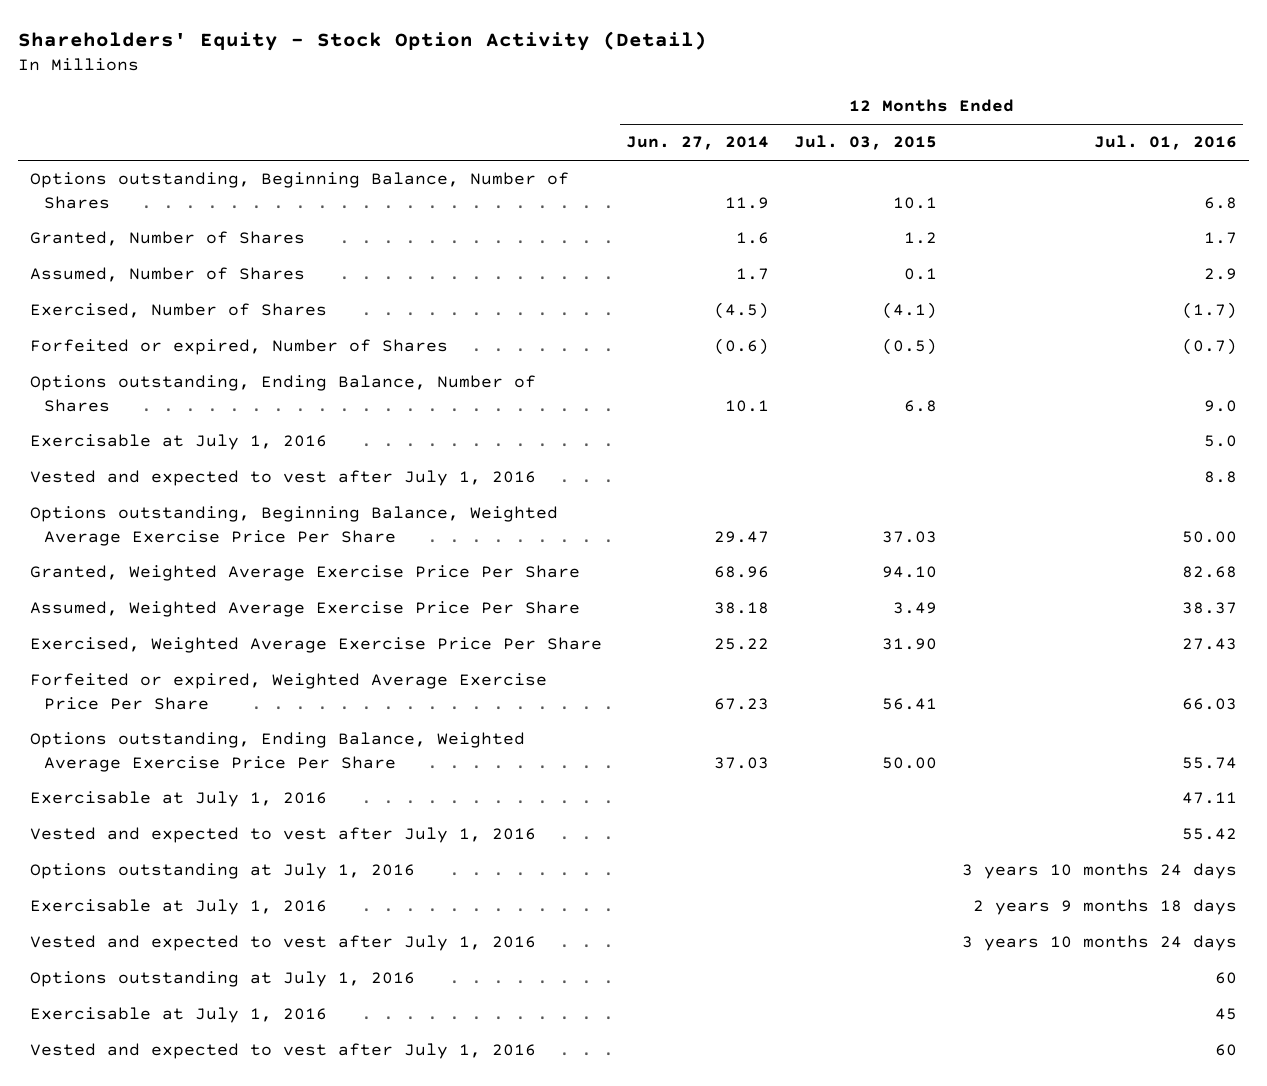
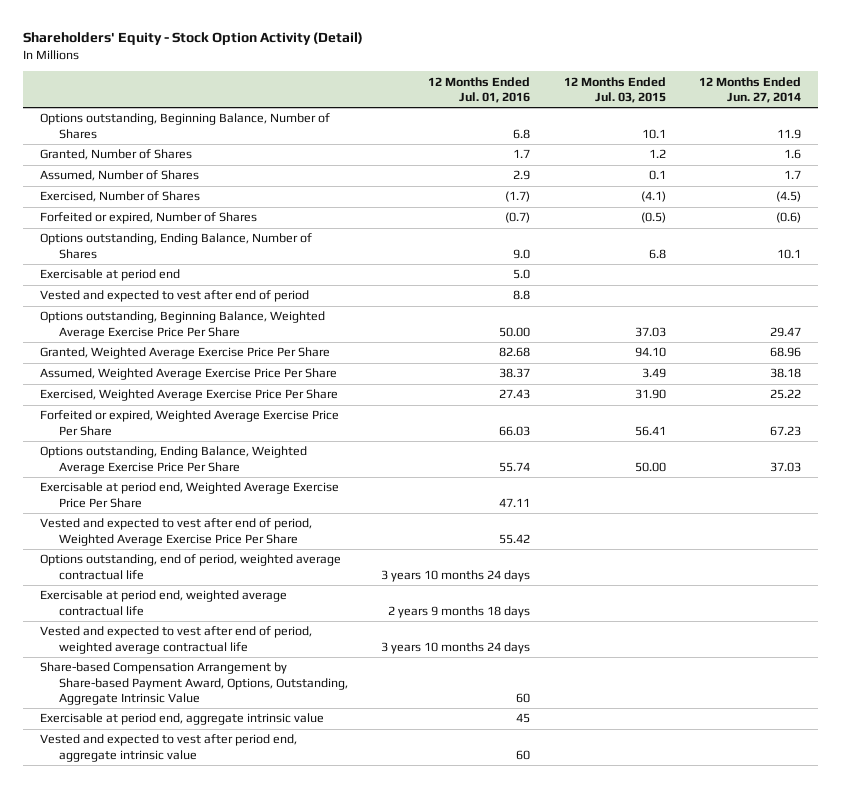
- | 12 Months Ended Jun. 27, 2014 | 12 Months Ended Jul. 03, 2015 | 12 Months Ended Jul. 01, 2016
+ | 12 Months Ended Jul. 01, 2016 | 12 Months Ended Jul. 03, 2015 | 12 Months Ended Jun. 27, 2014
- Exercisable at July 1, 2016 | | | 5.0
- Vested and expected to vest after July 1, 2016 | | | 8.8
+ Exercisable at period end | 5.0 | |
+ Vested and expected to vest after end of period | 8.8 | |
- Exercisable at July 1, 2016 | | | 47.11
- Vested and expected to vest after July 1, 2016 | | | 55.42
- Options outstanding at July 1, 2016 | | | 3 years 10 months 24 days
- Exercisable at July 1, 2016 | | | 2 years 9 months 18 days
- Vested and expected to vest after July 1, 2016 | | | 3 years 10 months 24 days
- Options outstanding at July 1, 2016 | | | 60
- Exercisable at July 1, 2016 | | | 45
- Vested and expected to vest after July 1, 2016 | | | 60
+ Exercisable at period end, Weighted Average Exercise Price Per Share | 47.11 | |
+ Vested and expected to vest after end of period, Weighted Average Exercise Price Per Share | 55.42 | |
+ Options outstanding, end of period, weighted average contractual life | 3 years 10 months 24 days | |
+ Exercisable at period end, weighted average contractual life | 2 years 9 months 18 days | |
+ Vested and expected to vest after end of period, weighted average contractual life | 3 years 10 months 24 days | |
+ Share-based Compensation Arrangement by Share-based Payment Award, Options, Outstanding, Aggregate Intrinsic Value | 60 | |
+ Exercisable at period end, aggregate intrinsic value | 45 | |
+ Vested and expected to vest after period end, aggregate intrinsic value | 60 | |

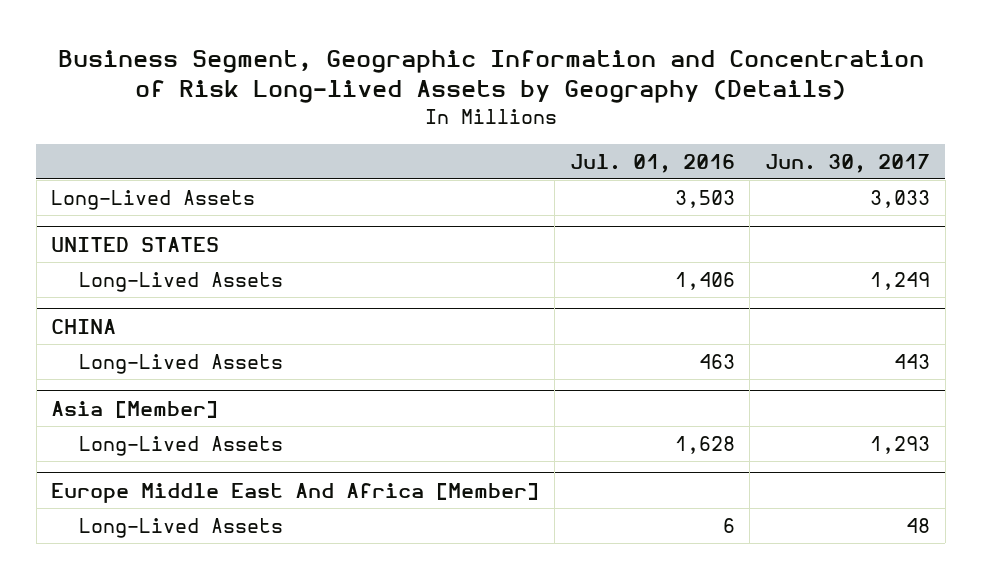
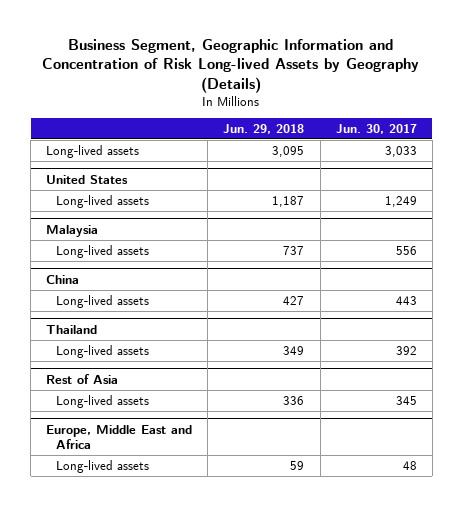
- | Jul. 01, 2016 | Jun. 30, 2017
+ | Jun. 29, 2018 | Jun. 30, 2017
- Long-Lived Assets | 3,503 | 3,033
- UNITED STATES
- Long-Lived Assets | 1,406 | 1,249
- CHINA
- Long-Lived Assets | 463 | 443
- Asia [Member]
- Long-Lived Assets | 1,628 | 1,293
- Europe Middle East And Africa [Member]
- Long-Lived Assets | 6 | 48
+ Long-lived assets | 3,095 | 3,033
+ United States
+ Long-lived assets | 1,187 | 1,249
+ Malaysia
+ Long-lived assets | 737 | 556
+ China
+ Long-lived assets | 427 | 443
+ Thailand
+ Long-lived assets | 349 | 392
+ Rest of Asia
+ Long-lived assets | 336 | 345
+ Europe, Middle East and Africa
+ Long-lived assets | 59 | 48

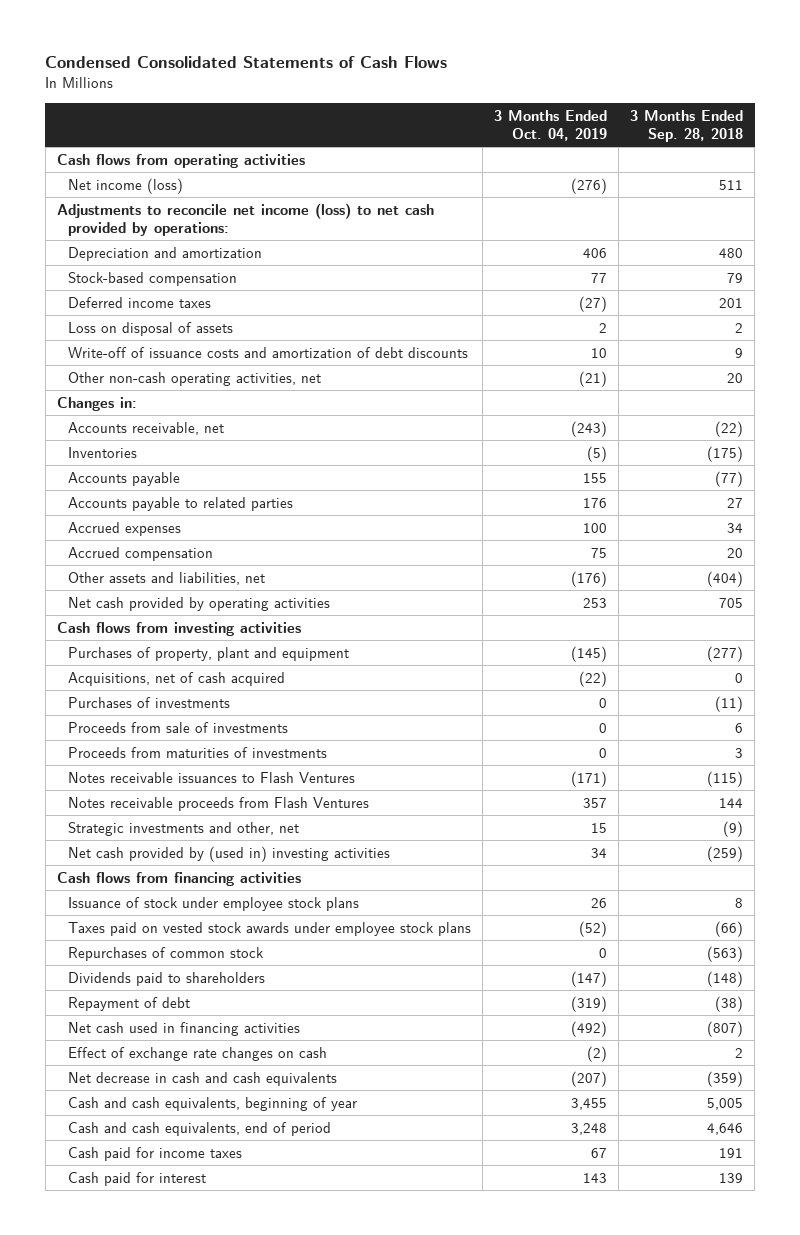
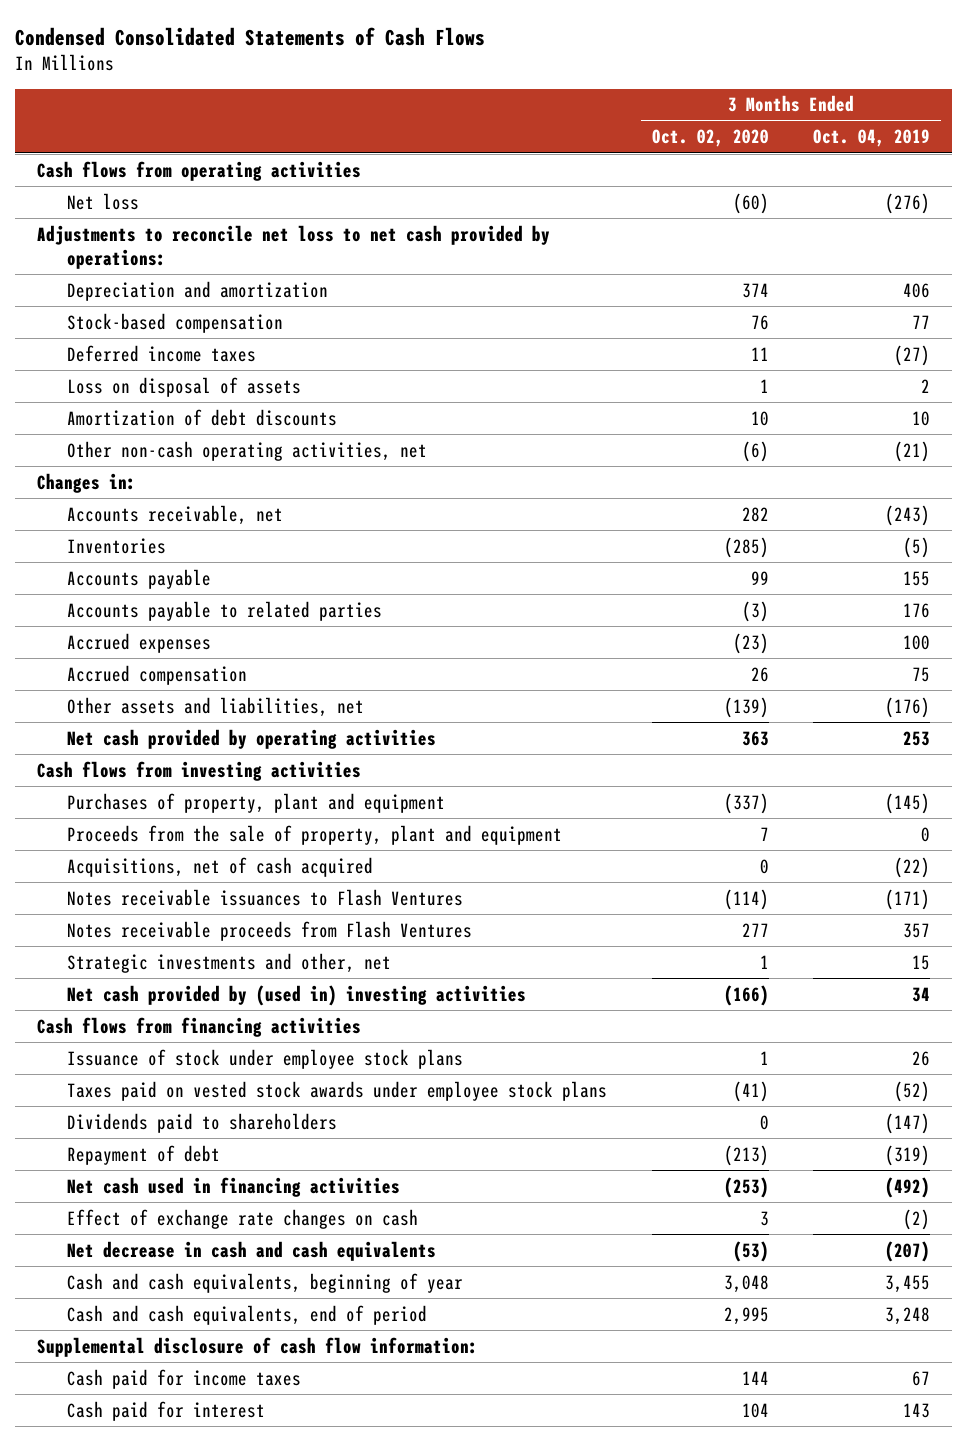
- | 3 Months Ended Oct. 04, 2019 | 3 Months Ended Sep. 28, 2018
+ | 3 Months Ended Oct. 02, 2020 | 3 Months Ended Oct. 04, 2019
- Net income (loss) | (276) | 511
- Adjustments to reconcile net income (loss) to net cash provided by operations:
+ Net loss | (60) | (276)
+ Adjustments to reconcile net loss to net cash provided by operations:
- Write-off of issuance costs and amortization of debt discounts | 10 | 9
+ Amortization of debt discounts | 10 | 10
+ Proceeds from the sale of property, plant and equipment | 7 | 0
- Purchases of investments | 0 | (11)
- Proceeds from sale of investments | 0 | 6
- Proceeds from maturities of investments | 0 | 3
- Repurchases of common stock | 0 | (563)
+ Supplemental disclosure of cash flow information:

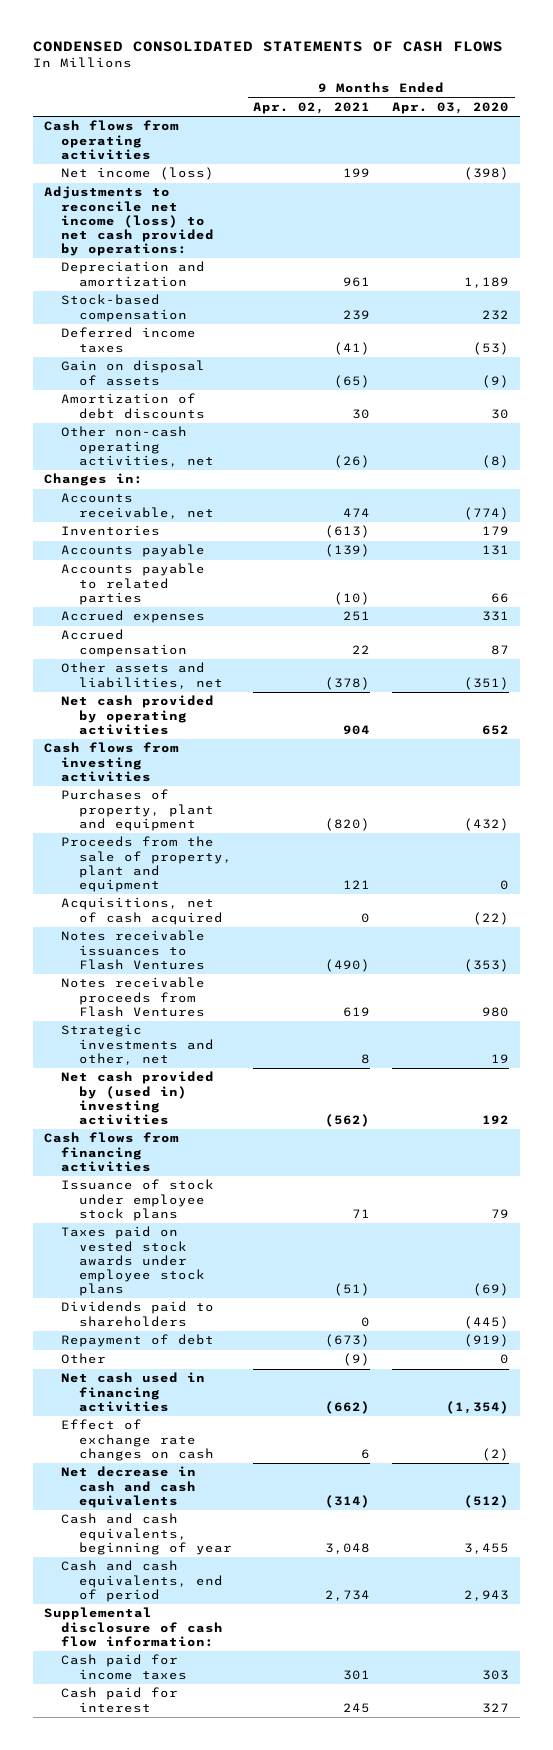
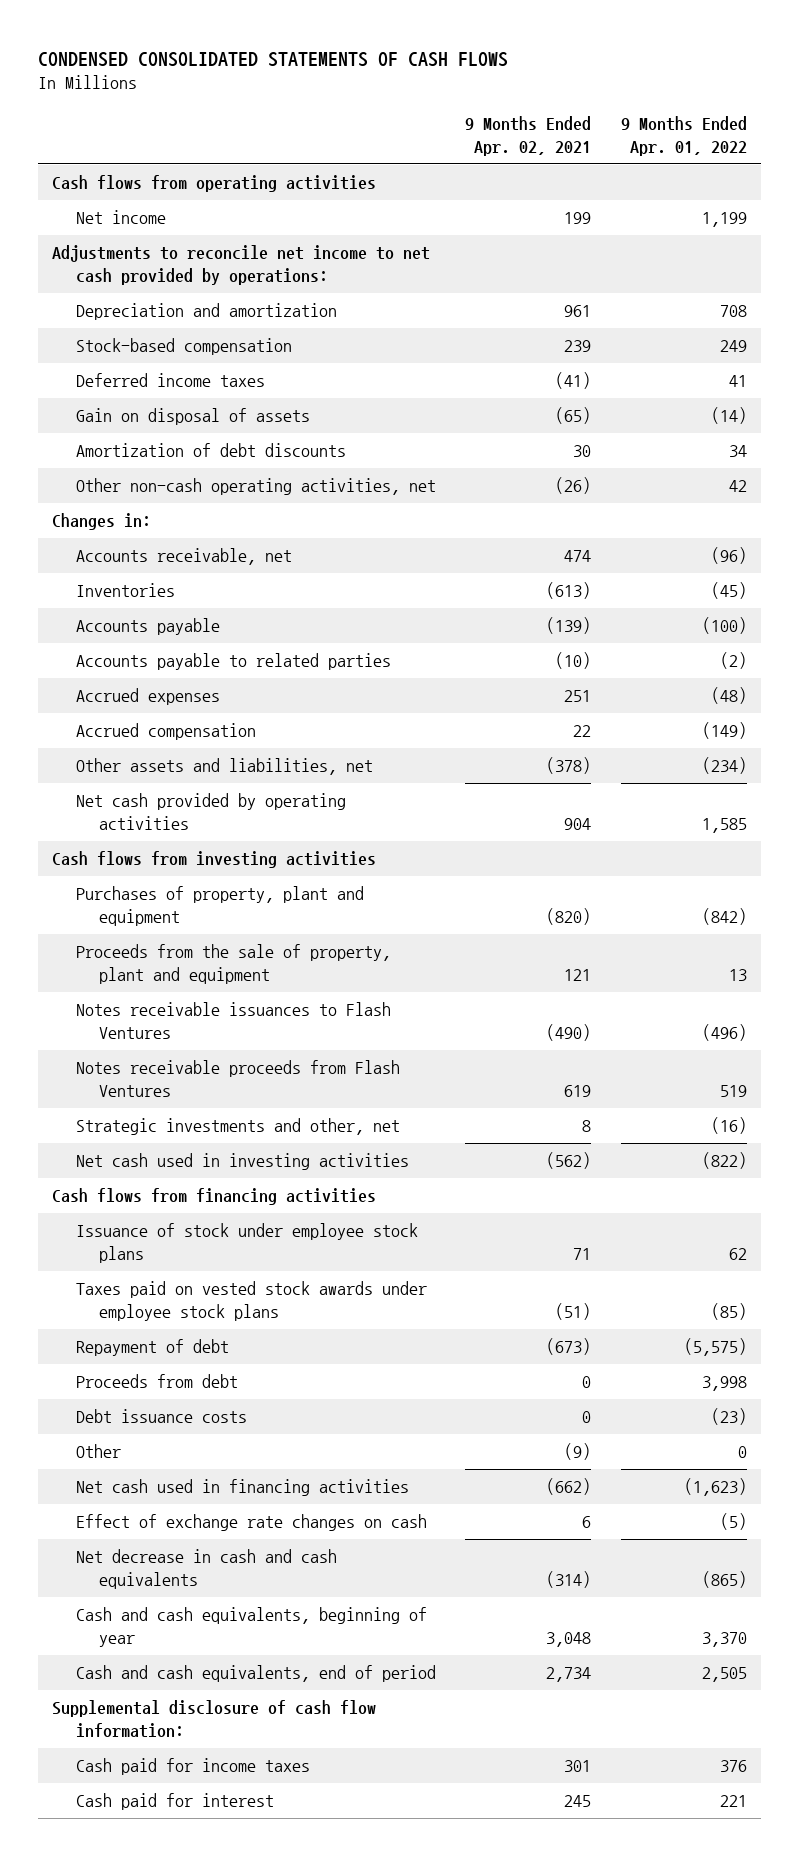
- | 9 Months Ended Apr. 02, 2021 | 9 Months Ended Apr. 03, 2020
+ | 9 Months Ended Apr. 02, 2021 | 9 Months Ended Apr. 01, 2022
- Net income (loss) | 199 | (398)
- Adjustments to reconcile net income (loss) to net cash provided by operations:
+ Net income | 199 | 1,199
+ Adjustments to reconcile net income to net cash provided by operations:
- Acquisitions, net of cash acquired | 0 | (22)
- Net cash provided by (used in) investing activities | (562) | 192
+ Net cash used in investing activities | (562) | (822)
- Dividends paid to shareholders | 0 | (445)
+ Proceeds from debt | 0 | 3,998
+ Debt issuance costs | 0 | (23)

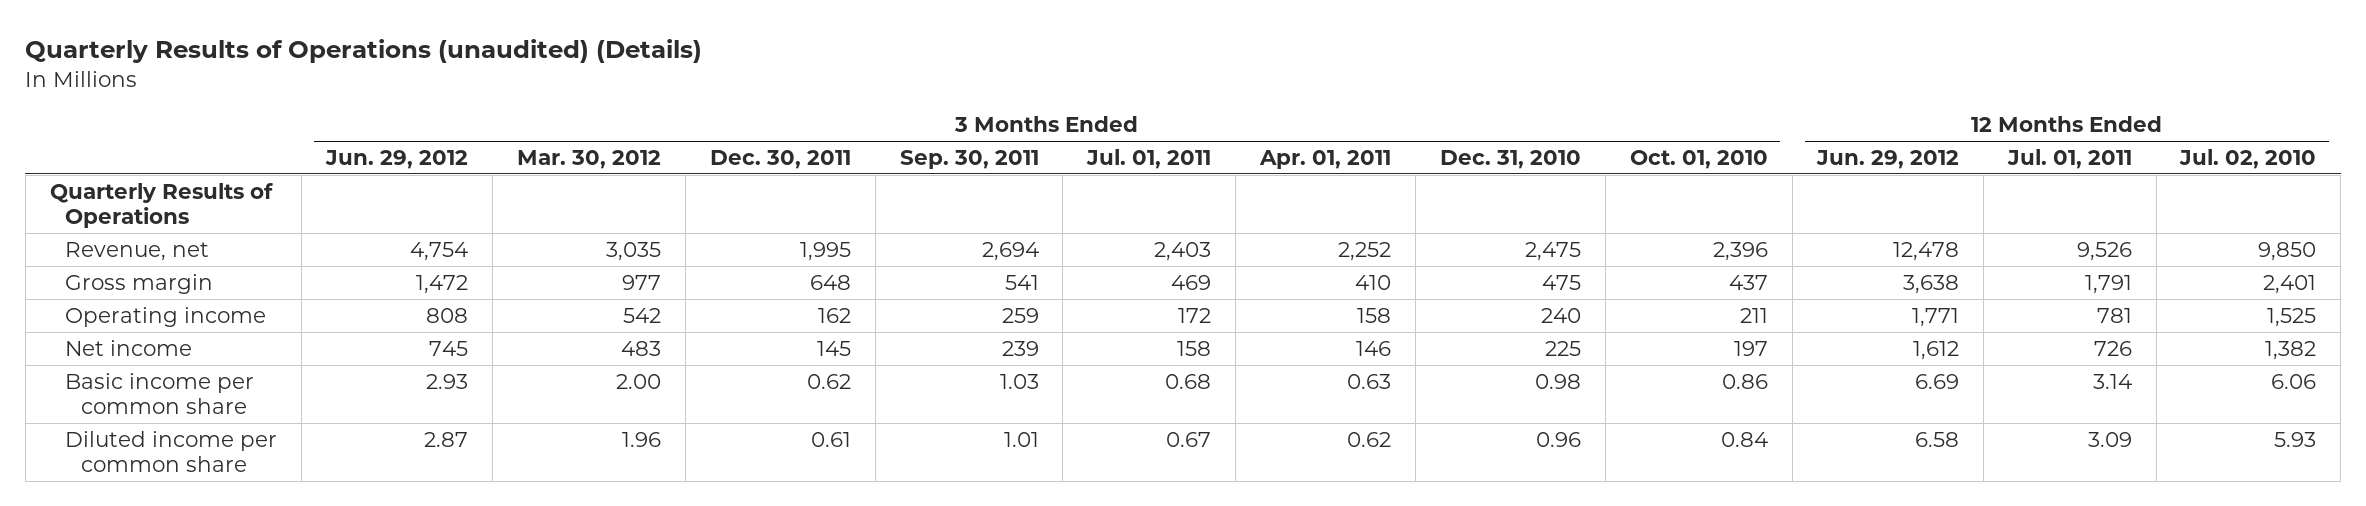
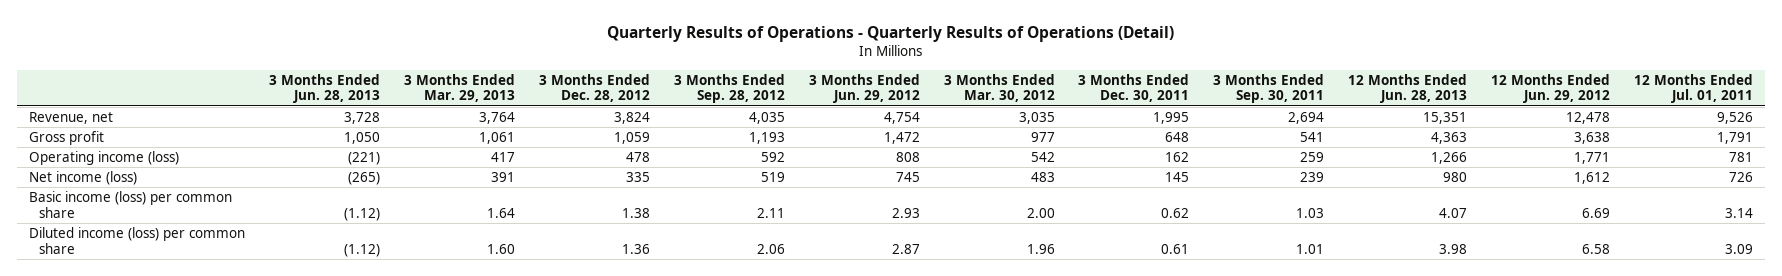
- Quarterly Results of Operations (unaudited) (Details)
+ Quarterly Results of Operations - Quarterly Results of Operations (Detail)
- | 3 Months Ended Jun. 29, 2012 | 3 Months Ended Mar. 30, 2012 | 3 Months Ended Dec. 30, 2011 | 3 Months Ended Sep. 30, 2011 | 3 Months Ended Jul. 01, 2011 | 3 Months Ended Apr. 01, 2011 | 3 Months Ended Dec. 31, 2010 | 3 Months Ended Oct. 01, 2010 | 12 Months Ended Jun. 29, 2012 | 12 Months Ended Jul. 01, 2011 | 12 Months Ended Jul. 02, 2010
+ | 3 Months Ended Jun. 28, 2013 | 3 Months Ended Mar. 29, 2013 | 3 Months Ended Dec. 28, 2012 | 3 Months Ended Sep. 28, 2012 | 3 Months Ended Jun. 29, 2012 | 3 Months Ended Mar. 30, 2012 | 3 Months Ended Dec. 30, 2011 | 3 Months Ended Sep. 30, 2011 | 12 Months Ended Jun. 28, 2013 | 12 Months Ended Jun. 29, 2012 | 12 Months Ended Jul. 01, 2011
- Quarterly Results of Operations
- Gross margin | 1,472 | 977 | 648 | 541 | 469 | 410 | 475 | 437 | 3,638 | 1,791 | 2,401
- Operating income | 808 | 542 | 162 | 259 | 172 | 158 | 240 | 211 | 1,771 | 781 | 1,525
- Net income | 745 | 483 | 145 | 239 | 158 | 146 | 225 | 197 | 1,612 | 726 | 1,382
- Basic income per common share | 2.93 | 2.00 | 0.62 | 1.03 | 0.68 | 0.63 | 0.98 | 0.86 | 6.69 | 3.14 | 6.06
- Diluted income per common share | 2.87 | 1.96 | 0.61 | 1.01 | 0.67 | 0.62 | 0.96 | 0.84 | 6.58 | 3.09 | 5.93
+ Gross profit | 1,050 | 1,061 | 1,059 | 1,193 | 1,472 | 977 | 648 | 541 | 4,363 | 3,638 | 1,791
+ Operating income (loss) | (221) | 417 | 478 | 592 | 808 | 542 | 162 | 259 | 1,266 | 1,771 | 781
+ Net income (loss) | (265) | 391 | 335 | 519 | 745 | 483 | 145 | 239 | 980 | 1,612 | 726
+ Basic income (loss) per common share | (1.12) | 1.64 | 1.38 | 2.11 | 2.93 | 2.00 | 0.62 | 1.03 | 4.07 | 6.69 | 3.14
+ Diluted income (loss) per common share | (1.12) | 1.60 | 1.36 | 2.06 | 2.87 | 1.96 | 0.61 | 1.01 | 3.98 | 6.58 | 3.09

